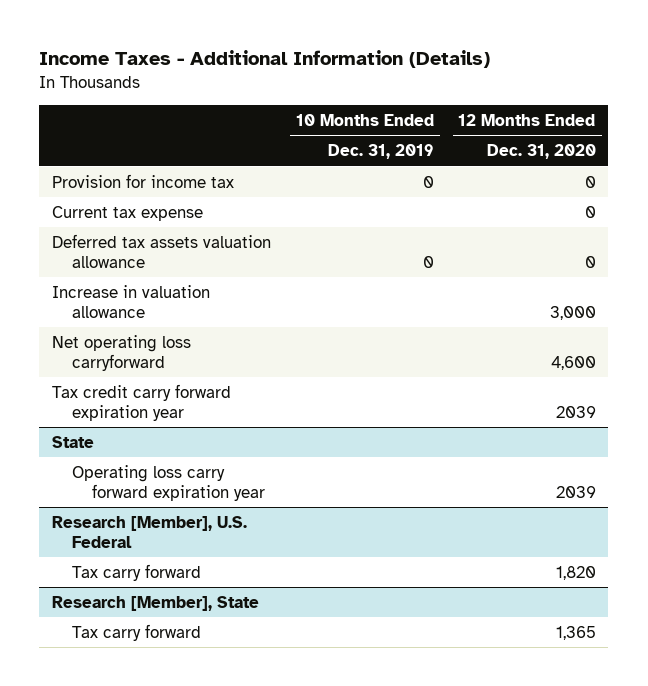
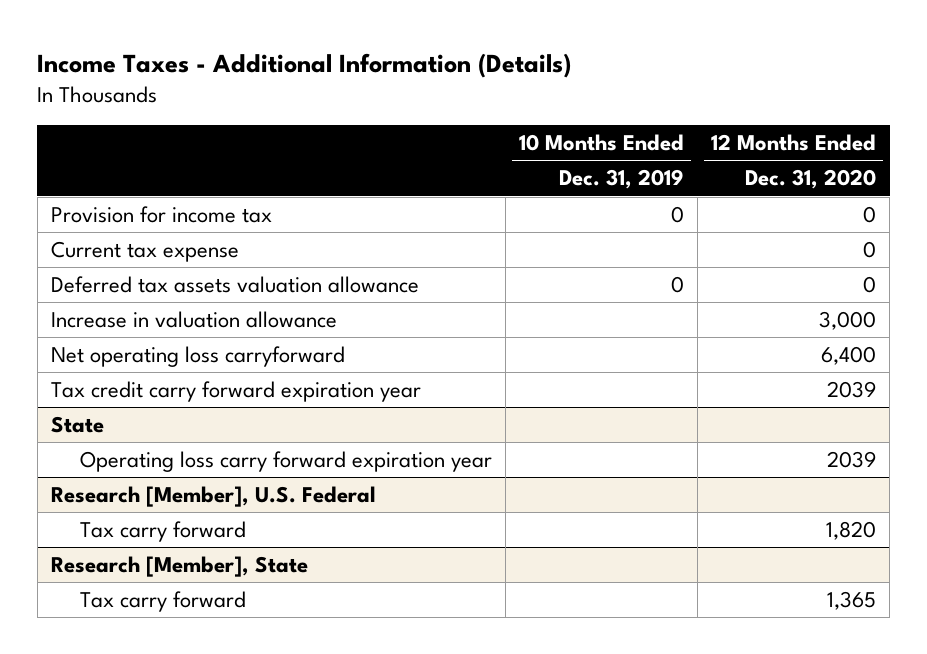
- Net operating loss carryforward | | 4,600
+ Net operating loss carryforward | | 6,400

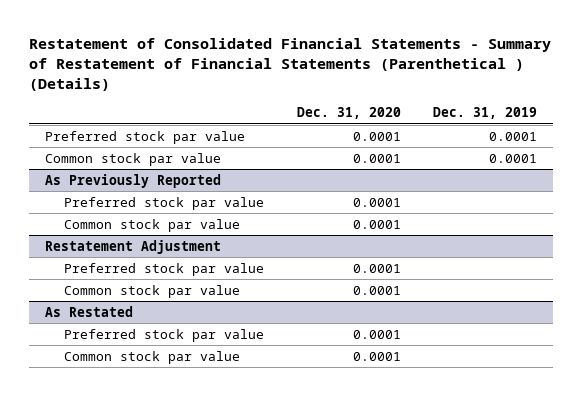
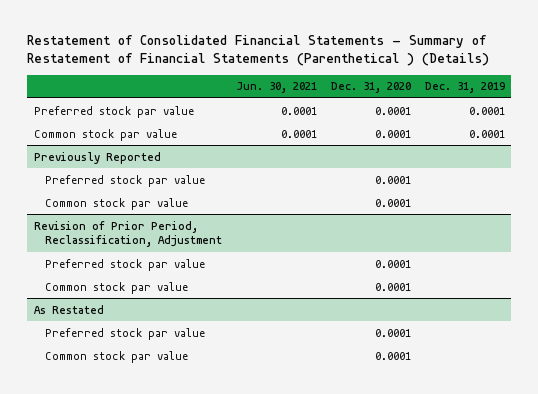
- | Dec. 31, 2020 | Dec. 31, 2019
+ | Jun. 30, 2021 | Dec. 31, 2020 | Dec. 31, 2019
- As Previously Reported
+ Previously Reported
- Restatement Adjustment
+ Revision of Prior Period, Reclassification, Adjustment

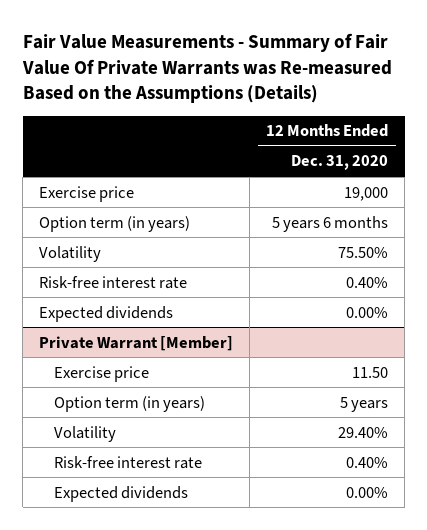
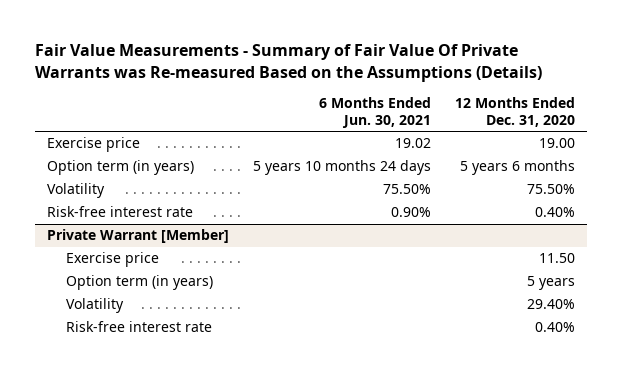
- | 12 Months Ended Dec. 31, 2020
+ | 6 Months Ended Jun. 30, 2021 | 12 Months Ended Dec. 31, 2020
- Exercise price | 19,000
+ Exercise price | 19.02 | 19.00
- Expected dividends | 0.00%
@ Private Warrant [Member]
- Expected dividends | 0.00%

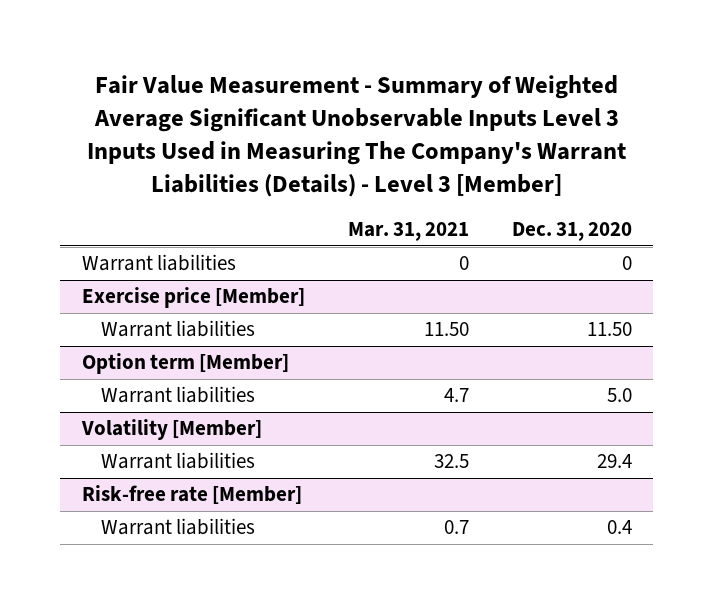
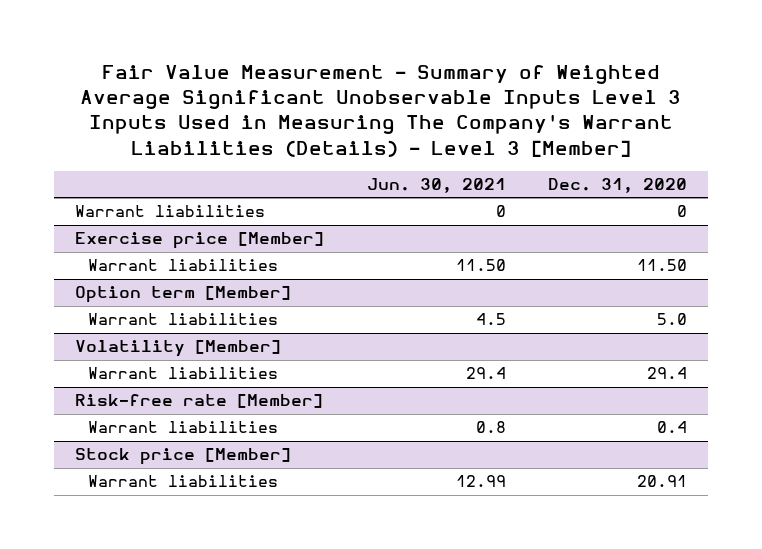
- | Mar. 31, 2021 | Dec. 31, 2020
+ | Jun. 30, 2021 | Dec. 31, 2020
+ Stock price [Member]
+ Warrant liabilities | 12.99 | 20.91

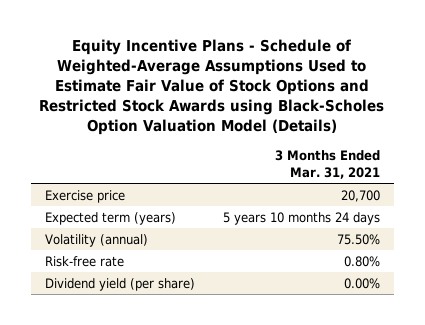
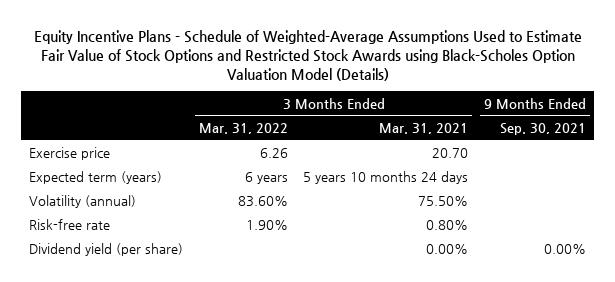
- | 3 Months Ended Mar. 31, 2021
+ | 3 Months Ended Mar. 31, 2022 | 3 Months Ended Mar. 31, 2021 | 9 Months Ended Sep. 30, 2021
- Exercise price | 20,700
+ Exercise price | 6.26 | 20.70 |

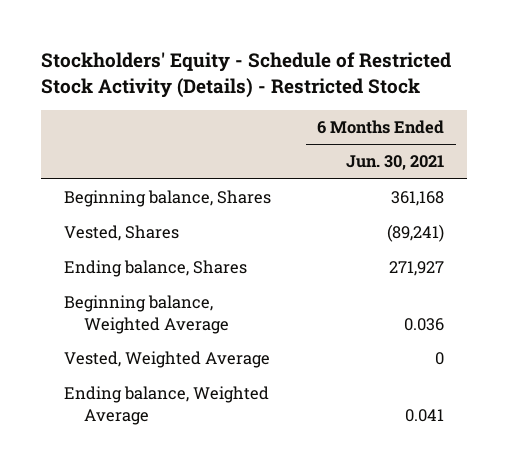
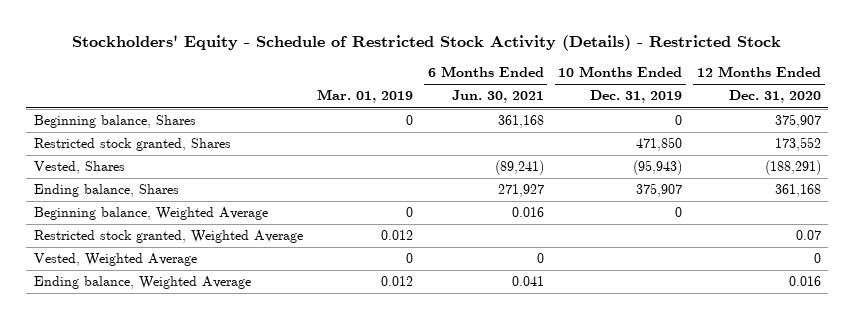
- | 6 Months Ended Jun. 30, 2021
+ | Mar. 01, 2019 | 6 Months Ended Jun. 30, 2021 | 10 Months Ended Dec. 31, 2019 | 12 Months Ended Dec. 31, 2020
+ Restricted stock granted, Shares | | | 471,850 | 173,552
- Beginning balance, Weighted Average | 0.036
+ Beginning balance, Weighted Average | 0 | 0.016 | 0 |
+ Restricted stock granted, Weighted Average | 0.012 | | | 0.07

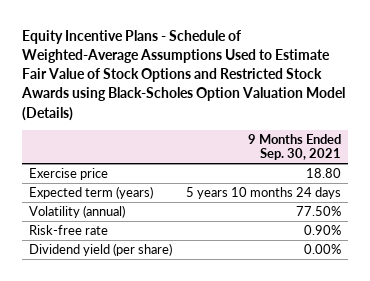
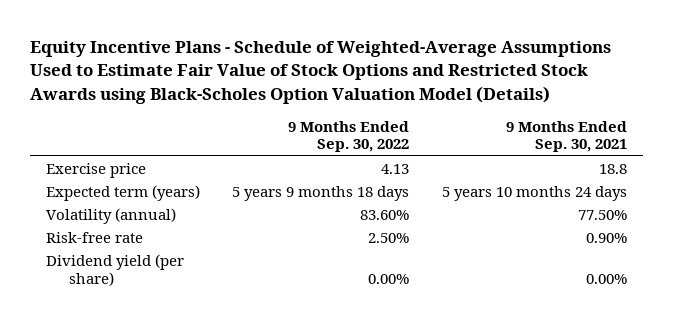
- | 9 Months Ended Sep. 30, 2021
+ | 9 Months Ended Sep. 30, 2022 | 9 Months Ended Sep. 30, 2021
- Exercise price | 18.80
+ Exercise price | 4.13 | 18.8

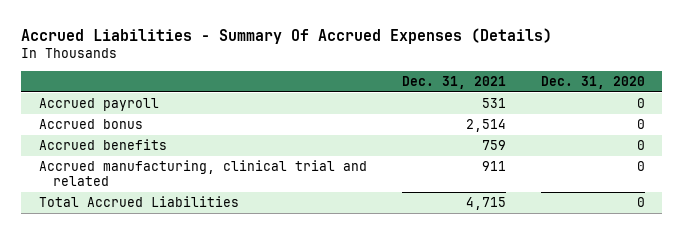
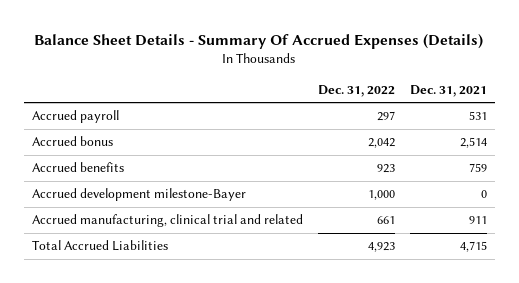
- Accrued Liabilities - Summary Of Accrued Expenses (Details)
+ Balance Sheet Details - Summary Of Accrued Expenses (Details)
- | Dec. 31, 2021 | Dec. 31, 2020
+ | Dec. 31, 2022 | Dec. 31, 2021
+ Accrued development milestone-Bayer | 1,000 | 0

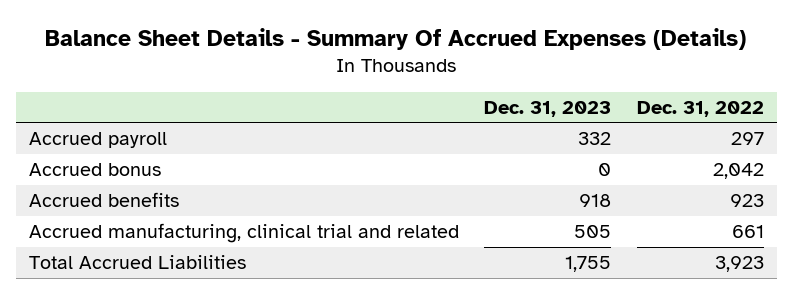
- | Dec. 31, 2022 | Dec. 31, 2021
+ | Dec. 31, 2023 | Dec. 31, 2022
- Accrued development milestone-Bayer | 1,000 | 0
- Total Accrued Liabilities | 4,923 | 4,715
+ Total Accrued Liabilities | 1,755 | 3,923

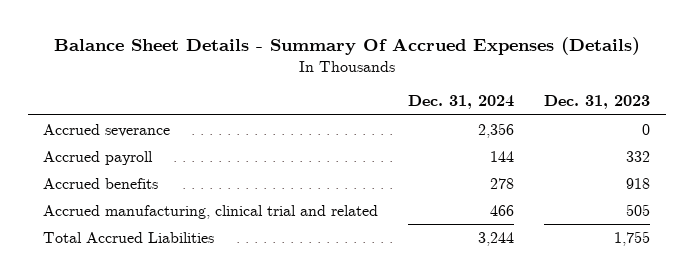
- | Dec. 31, 2023 | Dec. 31, 2022
+ | Dec. 31, 2024 | Dec. 31, 2023
+ Accrued severance | 2,356 | 0
- Accrued bonus | 0 | 2,042

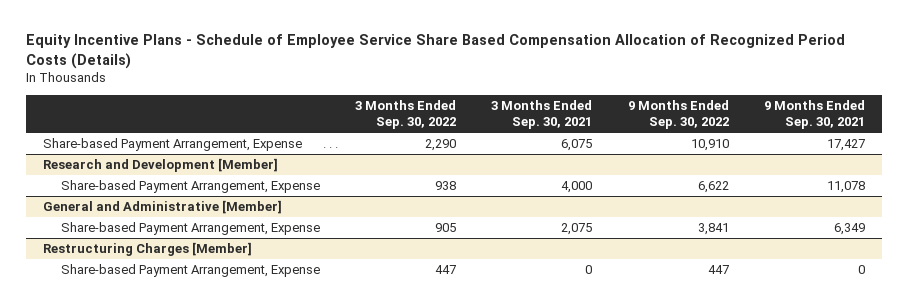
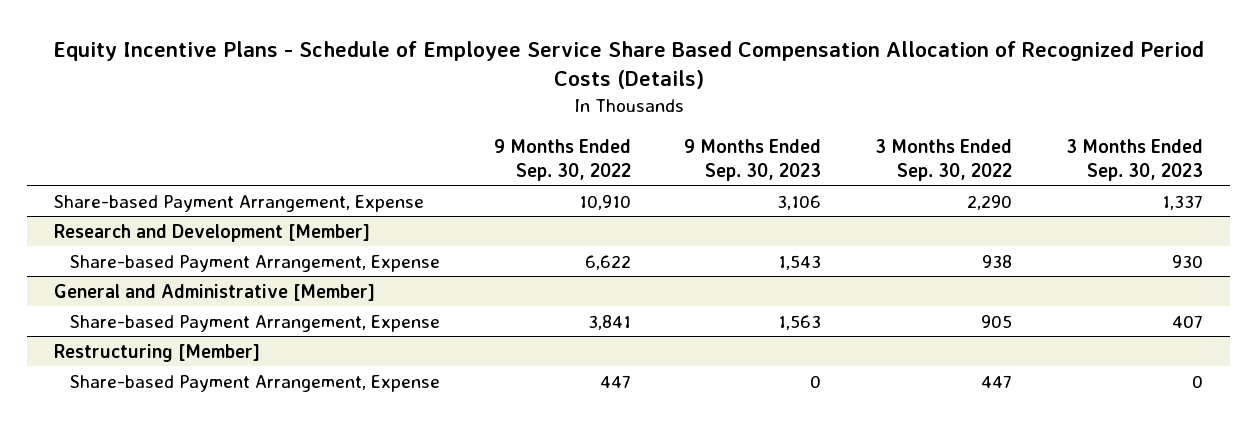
- | 3 Months Ended Sep. 30, 2022 | 3 Months Ended Sep. 30, 2021 | 9 Months Ended Sep. 30, 2022 | 9 Months Ended Sep. 30, 2021
+ | 9 Months Ended Sep. 30, 2022 | 9 Months Ended Sep. 30, 2023 | 3 Months Ended Sep. 30, 2022 | 3 Months Ended Sep. 30, 2023
- Restructuring Charges [Member]
+ Restructuring [Member]

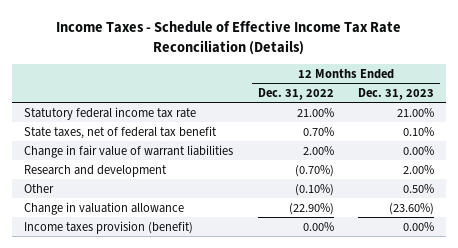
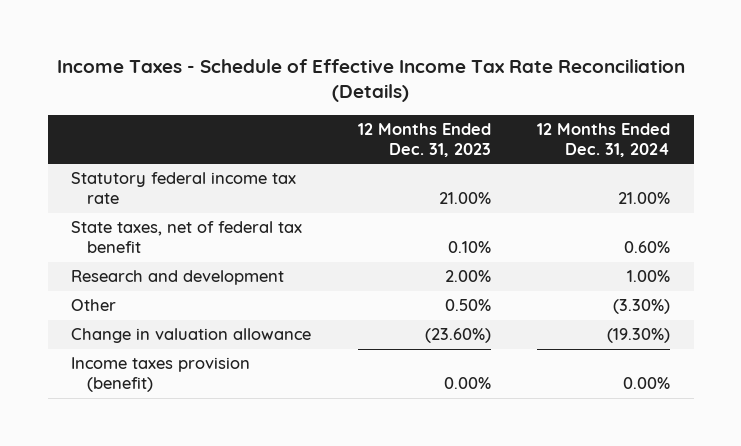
- | 12 Months Ended Dec. 31, 2022 | 12 Months Ended Dec. 31, 2023
+ | 12 Months Ended Dec. 31, 2023 | 12 Months Ended Dec. 31, 2024
- Change in fair value of warrant liabilities | 2.00% | 0.00%

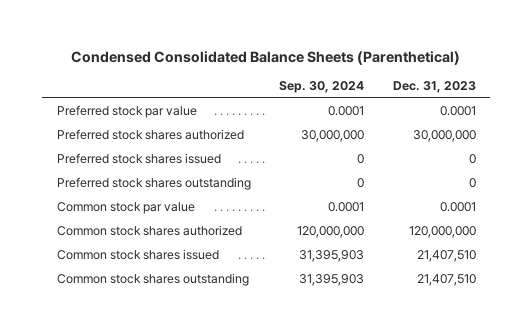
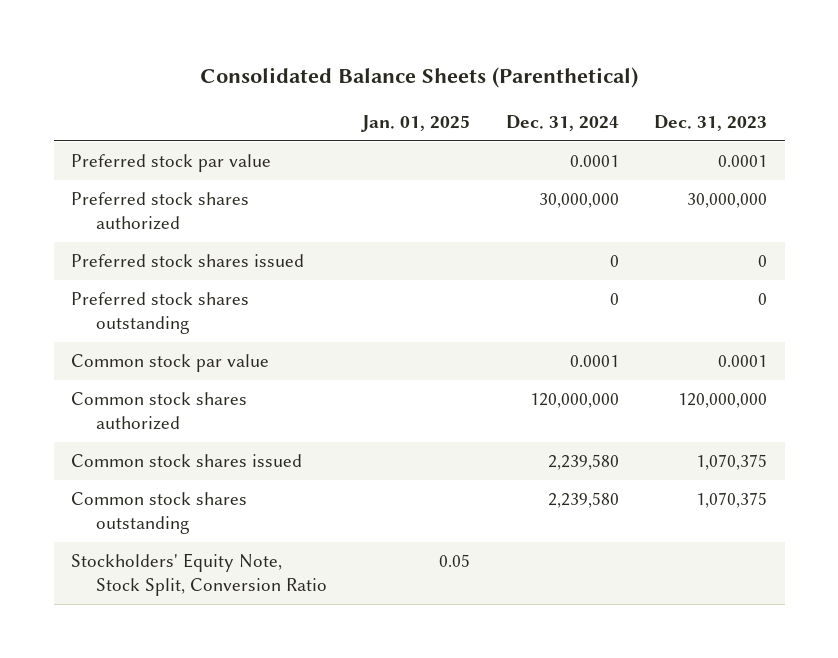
- Condensed Consolidated Balance Sheets (Parenthetical)
+ Consolidated Balance Sheets (Parenthetical)
- | Sep. 30, 2024 | Dec. 31, 2023
+ | Jan. 01, 2025 | Dec. 31, 2024 | Dec. 31, 2023
- Common stock shares issued | 31,395,903 | 21,407,510
- Common stock shares outstanding | 31,395,903 | 21,407,510
+ Common stock shares issued | | 2,239,580 | 1,070,375
+ Common stock shares outstanding | | 2,239,580 | 1,070,375
+ Stockholders' Equity Note, Stock Split, Conversion Ratio | 0.05 | |

